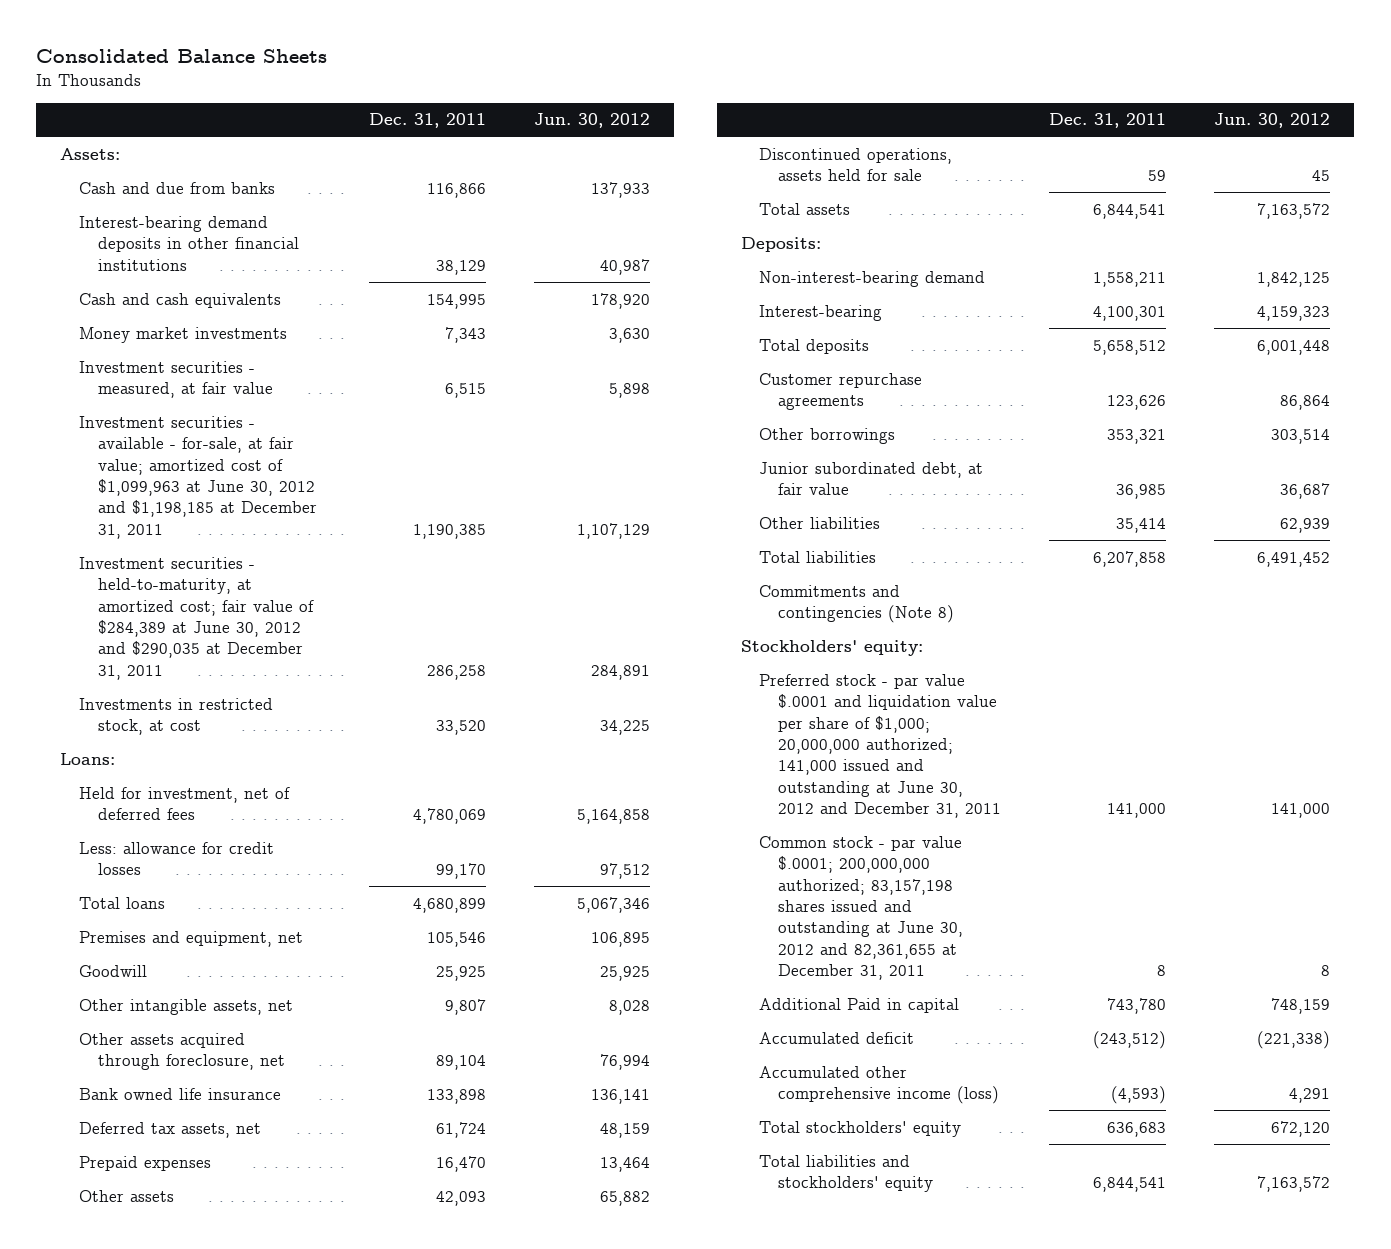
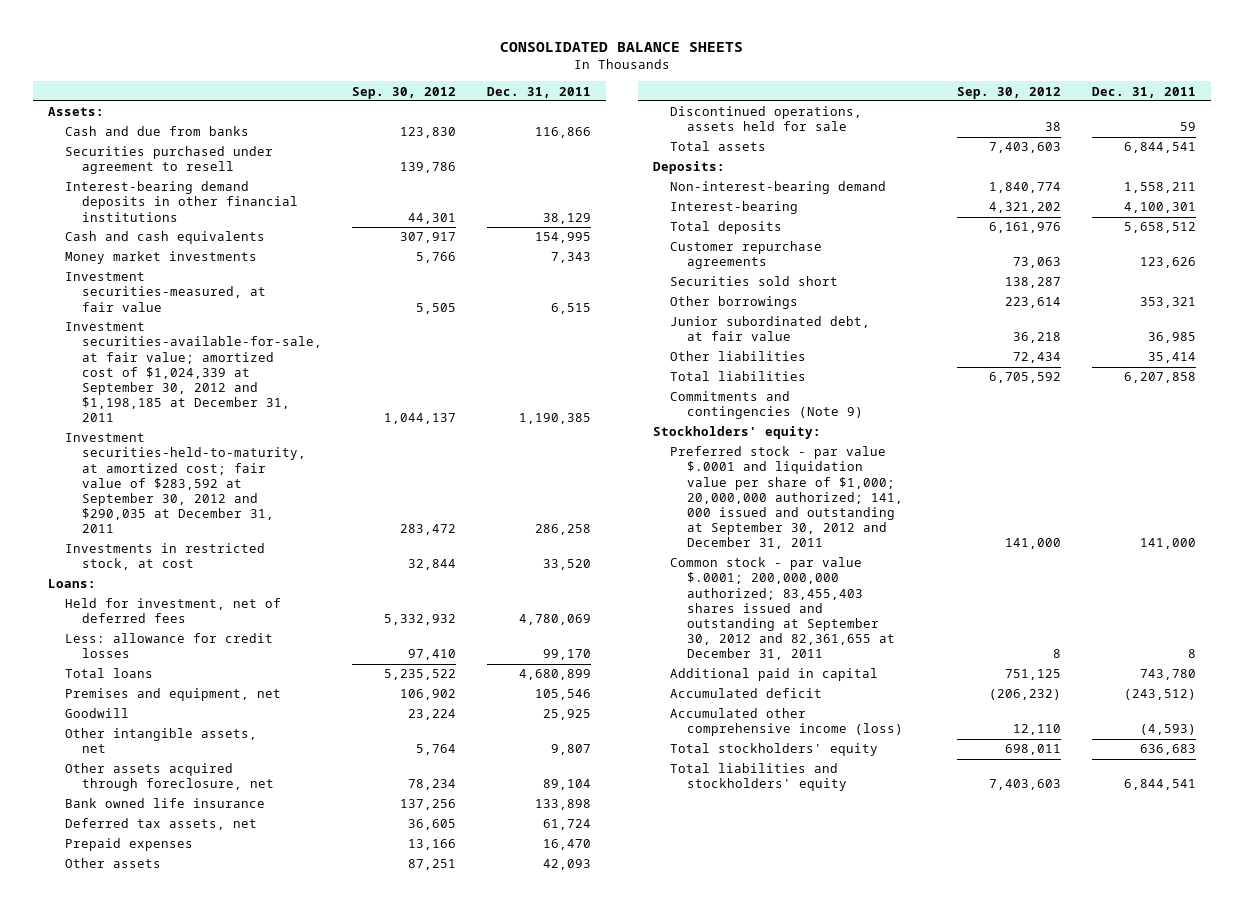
- Consolidated Balance Sheets
+ CONSOLIDATED BALANCE SHEETS
- | Dec. 31, 2011 | Jun. 30, 2012
+ | Sep. 30, 2012 | Dec. 31, 2011
+ Securities purchased under agreement to resell | 139,786 |
- Investment securities - measured, at fair value | 6,515 | 5,898
- Investment securities - available - for-sale, at fair value; amortized cost of $1,099,963 at June 30, 2012 and $1,198,185 at December 31, 2011 | 1,190,385 | 1,107,129
- Investment securities - held-to-maturity, at amortized cost; fair value of $284,389 at June 30, 2012 and $290,035 at December 31, 2011 | 286,258 | 284,891
+ Investment securities-measured, at fair value | 5,505 | 6,515
+ Investment securities-available-for-sale, at fair value; amortized cost of $1,024,339 at September 30, 2012 and $1,198,185 at December 31, 2011 | 1,044,137 | 1,190,385
+ Investment securities-held-to-maturity, at amortized cost; fair value of $283,592 at September 30, 2012 and $290,035 at December 31, 2011 | 283,472 | 286,258
+ Securities sold short | 138,287 |
- Commitments and contingencies (Note 8)
+ Commitments and contingencies (Note 9)
- Preferred stock - par value $.0001 and liquidation value per share of $1,000; 20,000,000 authorized; 141,000 issued and outstanding at June 30, 2012 and December 31, 2011 | 141,000 | 141,000
- Common stock - par value $.0001; 200,000,000 authorized; 83,157,198 shares issued and outstanding at June 30, 2012 and 82,361,655 at December 31, 2011 | 8 | 8
- Additional Paid in capital | 743,780 | 748,159
+ Preferred stock - par value $.0001 and liquidation value per share of $1,000; 20,000,000 authorized; 141, 000 issued and outstanding at September 30, 2012 and December 31, 2011 | 141,000 | 141,000
+ Common stock - par value $.0001; 200,000,000 authorized; 83,455,403 shares issued and outstanding at September 30, 2012 and 82,361,655 at December 31, 2011 | 8 | 8
+ Additional paid in capital | 751,125 | 743,780

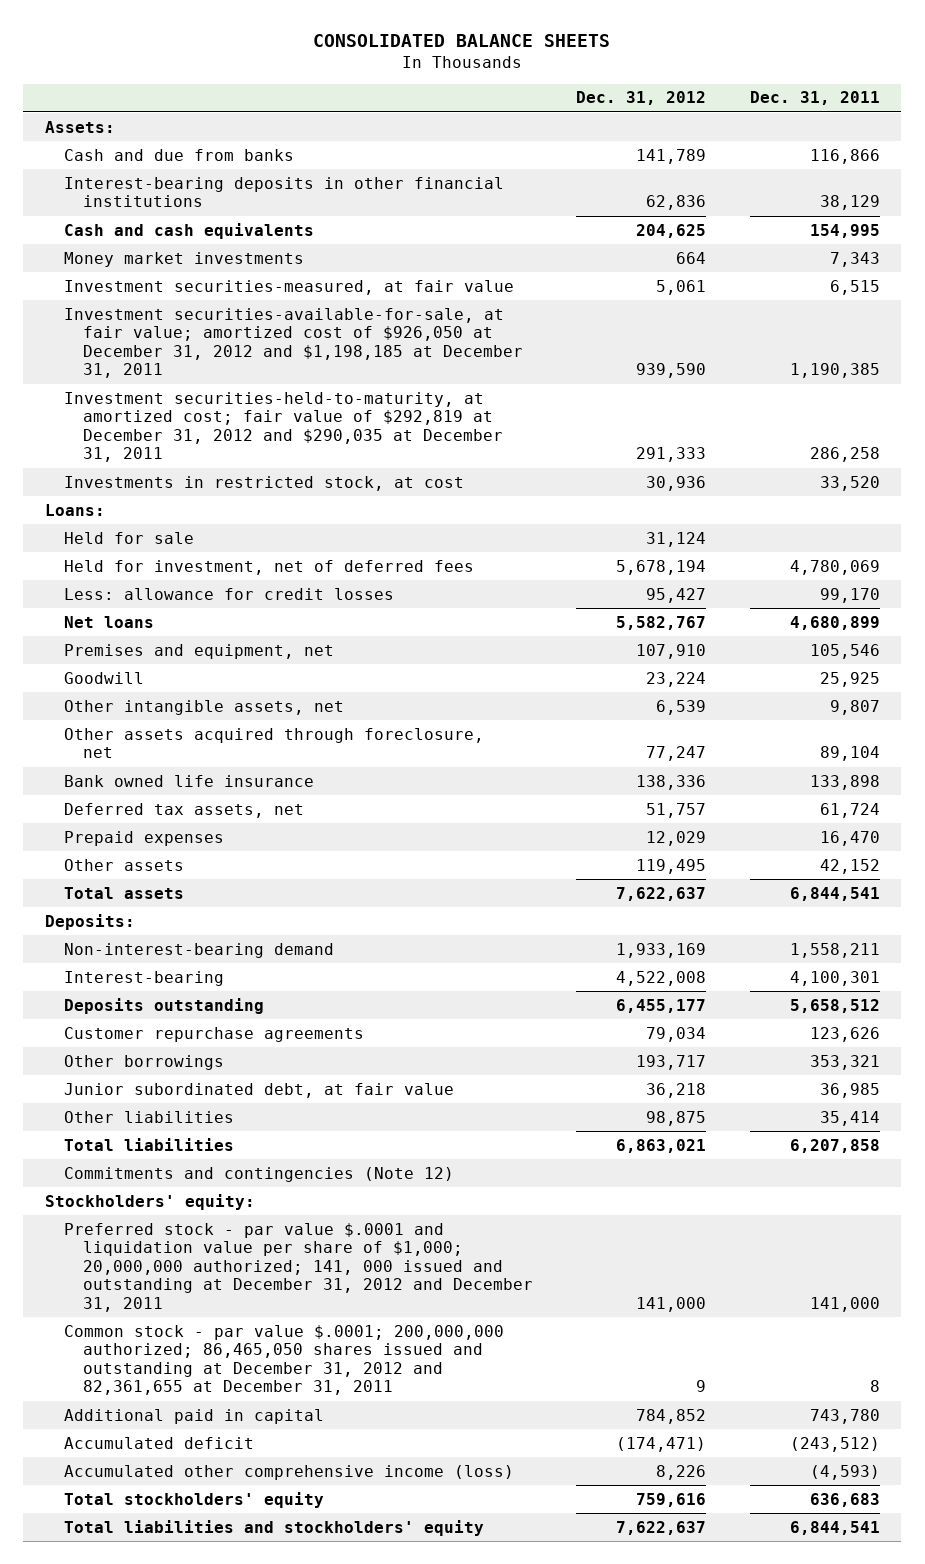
- | Sep. 30, 2012 | Dec. 31, 2011
+ | Dec. 31, 2012 | Dec. 31, 2011
- Securities purchased under agreement to resell | 139,786 |
- Interest-bearing demand deposits in other financial institutions | 44,301 | 38,129
+ Interest-bearing deposits in other financial institutions | 62,836 | 38,129
- Investment securities-available-for-sale, at fair value; amortized cost of $1,024,339 at September 30, 2012 and $1,198,185 at December 31, 2011 | 1,044,137 | 1,190,385
- Investment securities-held-to-maturity, at amortized cost; fair value of $283,592 at September 30, 2012 and $290,035 at December 31, 2011 | 283,472 | 286,258
+ Investment securities-available-for-sale, at fair value; amortized cost of $926,050 at December 31, 2012 and $1,198,185 at December 31, 2011 | 939,590 | 1,190,385
+ Investment securities-held-to-maturity, at amortized cost; fair value of $292,819 at December 31, 2012 and $290,035 at December 31, 2011 | 291,333 | 286,258
+ Held for sale | 31,124 |
- Total loans | 5,235,522 | 4,680,899
+ Net loans | 5,582,767 | 4,680,899
- Other assets | 87,251 | 42,093
- Discontinued operations, assets held for sale | 38 | 59
+ Other assets | 119,495 | 42,152
- Total deposits | 6,161,976 | 5,658,512
+ Deposits outstanding | 6,455,177 | 5,658,512
- Securities sold short | 138,287 |
- Commitments and contingencies (Note 9)
+ Commitments and contingencies (Note 12)
- Preferred stock - par value $.0001 and liquidation value per share of $1,000; 20,000,000 authorized; 141, 000 issued and outstanding at September 30, 2012 and December 31, 2011 | 141,000 | 141,000
- Common stock - par value $.0001; 200,000,000 authorized; 83,455,403 shares issued and outstanding at September 30, 2012 and 82,361,655 at December 31, 2011 | 8 | 8
+ Preferred stock - par value $.0001 and liquidation value per share of $1,000; 20,000,000 authorized; 141, 000 issued and outstanding at December 31, 2012 and December 31, 2011 | 141,000 | 141,000
+ Common stock - par value $.0001; 200,000,000 authorized; 86,465,050 shares issued and outstanding at December 31, 2012 and 82,361,655 at December 31, 2011 | 9 | 8

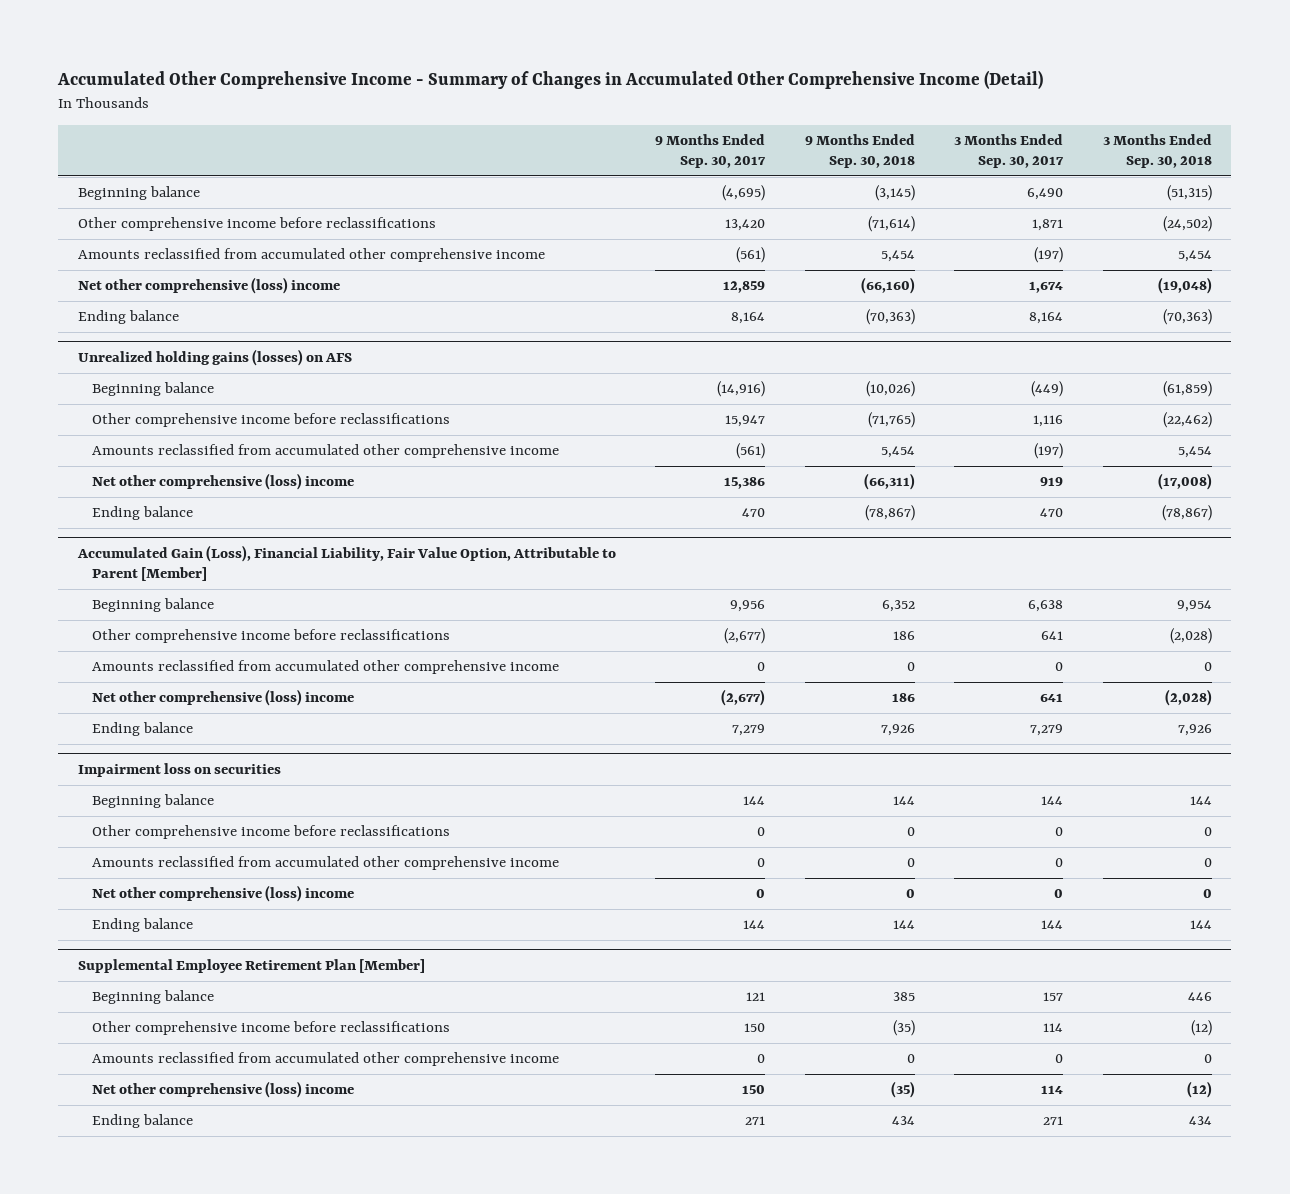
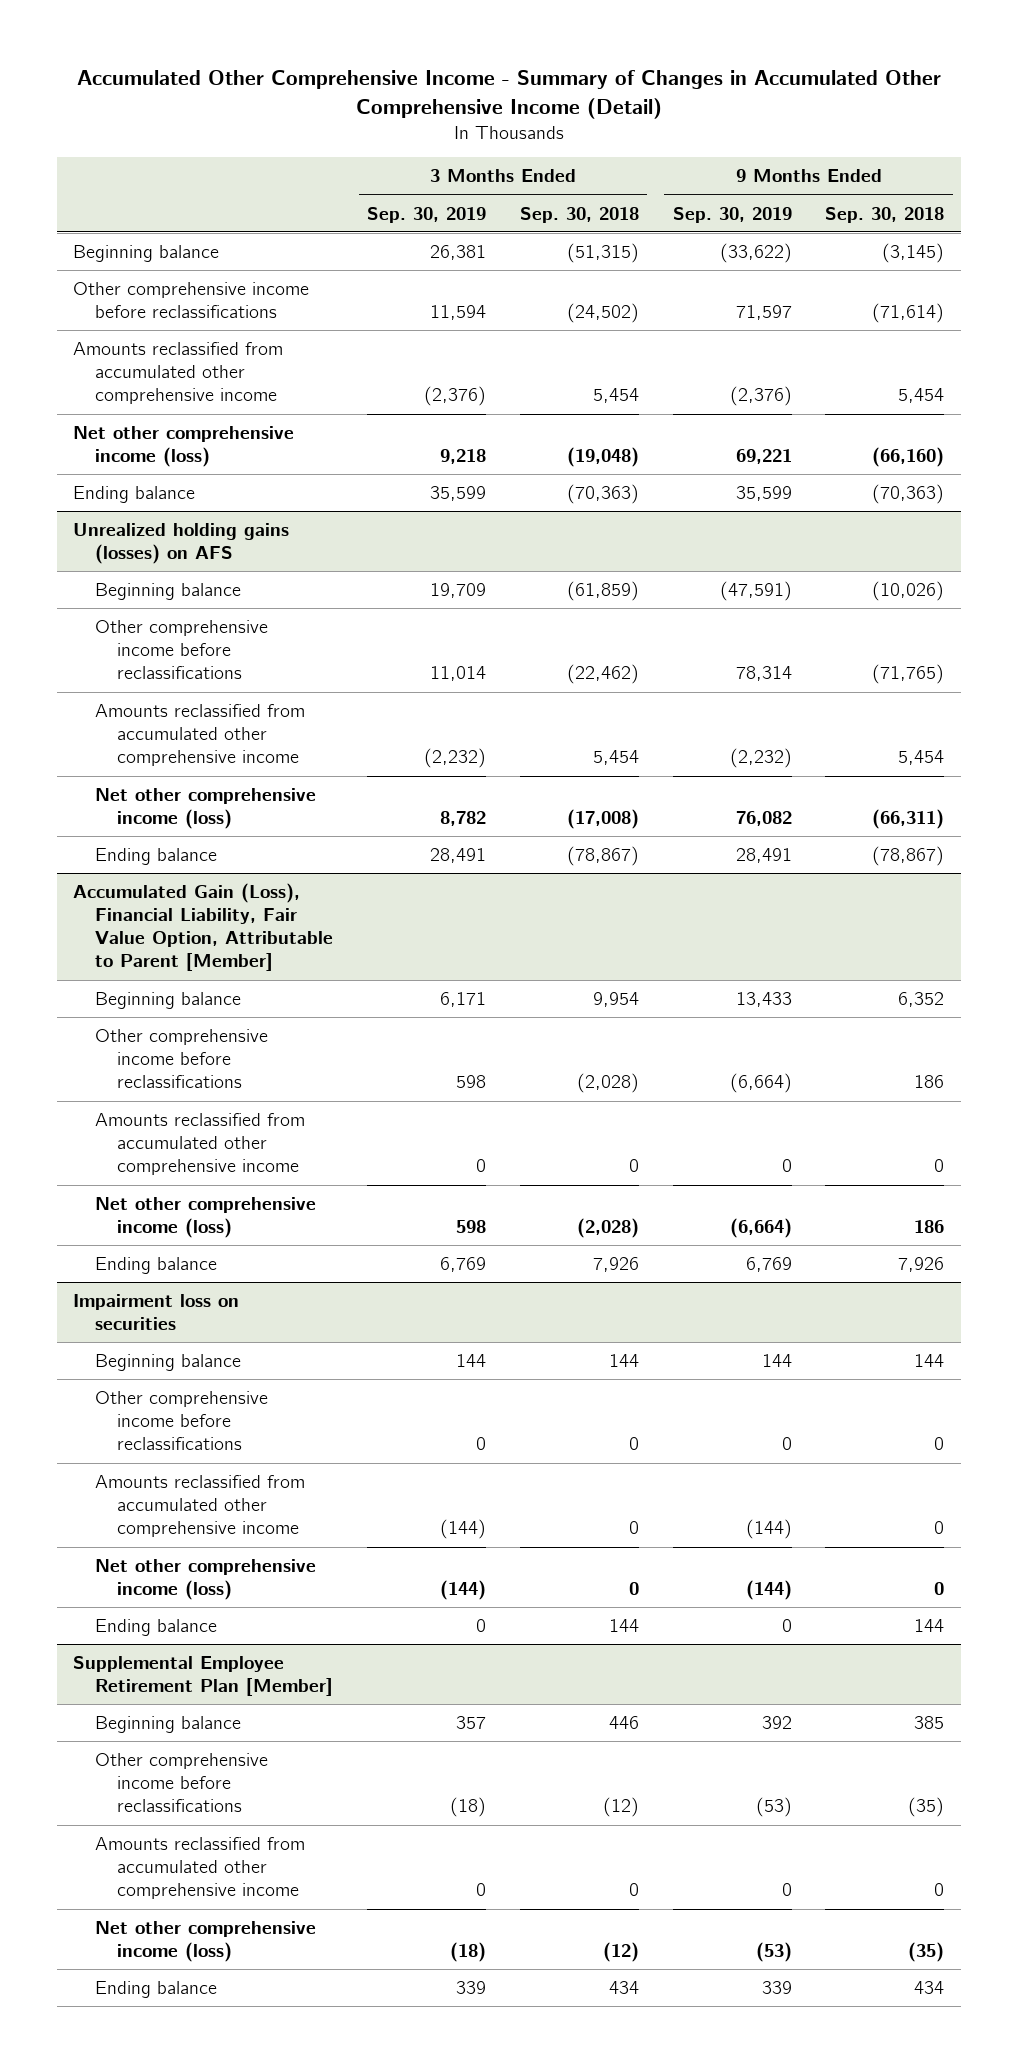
- | 9 Months Ended Sep. 30, 2017 | 9 Months Ended Sep. 30, 2018 | 3 Months Ended Sep. 30, 2017 | 3 Months Ended Sep. 30, 2018
+ | 3 Months Ended Sep. 30, 2019 | 3 Months Ended Sep. 30, 2018 | 9 Months Ended Sep. 30, 2019 | 9 Months Ended Sep. 30, 2018
- Net other comprehensive (loss) income | 12,859 | (66,160) | 1,674 | (19,048)
+ Net other comprehensive income (loss) | 9,218 | (19,048) | 69,221 | (66,160)
@ Unrealized holding gains (losses) on AFS
- Net other comprehensive (loss) income | 15,386 | (66,311) | 919 | (17,008)
+ Net other comprehensive income (loss) | 8,782 | (17,008) | 76,082 | (66,311)
@ Accumulated Gain (Loss), Financial Liability, Fair Value Option, Attributable to Parent [Member]
- Net other comprehensive (loss) income | (2,677) | 186 | 641 | (2,028)
+ Net other comprehensive income (loss) | 598 | (2,028) | (6,664) | 186
@ Impairment loss on securities
- Net other comprehensive (loss) income | 0 | 0 | 0 | 0
+ Net other comprehensive income (loss) | (144) | 0 | (144) | 0
@ Supplemental Employee Retirement Plan [Member]
- Net other comprehensive (loss) income | 150 | (35) | 114 | (12)
+ Net other comprehensive income (loss) | (18) | (12) | (53) | (35)

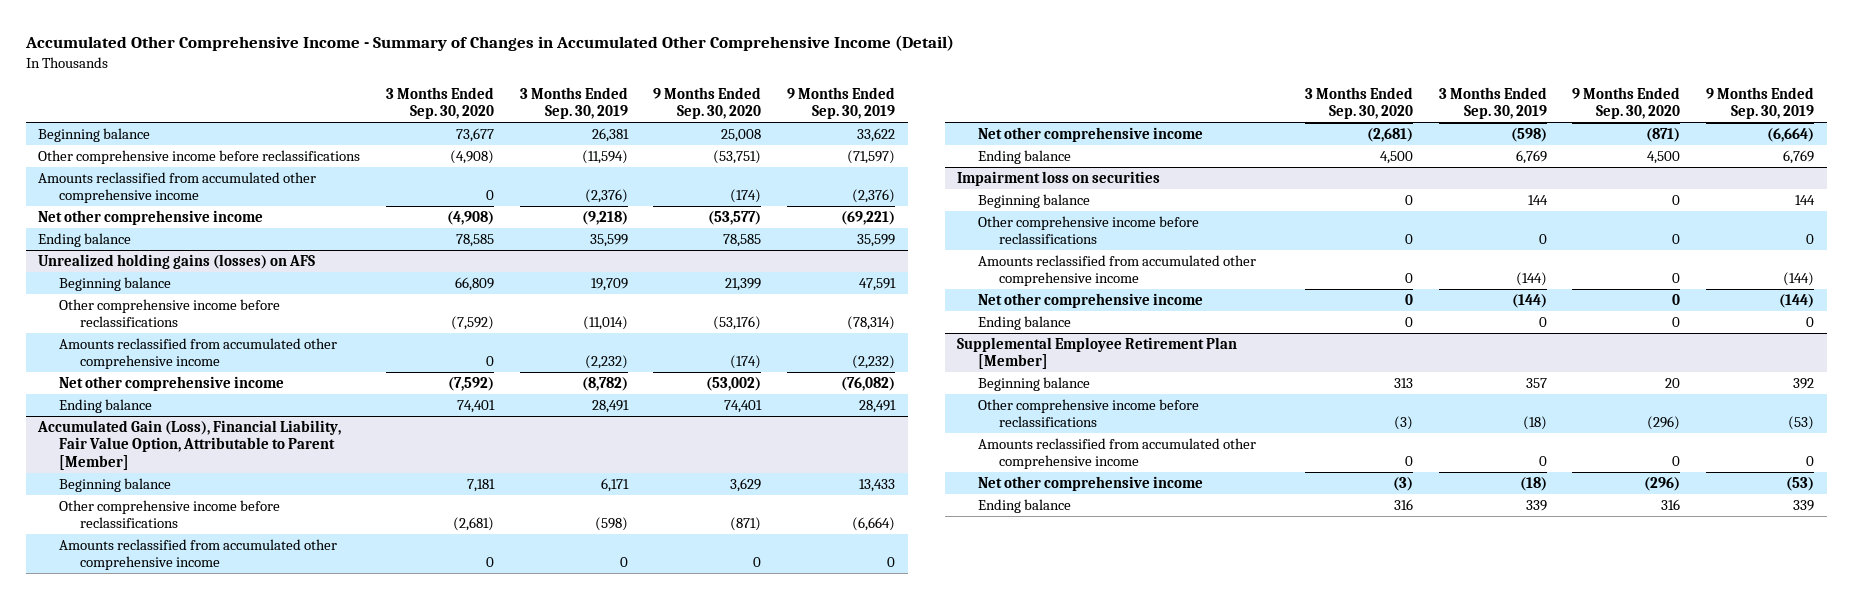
- | 3 Months Ended Sep. 30, 2019 | 3 Months Ended Sep. 30, 2018 | 9 Months Ended Sep. 30, 2019 | 9 Months Ended Sep. 30, 2018
+ | 3 Months Ended Sep. 30, 2020 | 3 Months Ended Sep. 30, 2019 | 9 Months Ended Sep. 30, 2020 | 9 Months Ended Sep. 30, 2019
- Beginning balance | 26,381 | (51,315) | (33,622) | (3,145)
- Other comprehensive income before reclassifications | 11,594 | (24,502) | 71,597 | (71,614)
+ Beginning balance | 73,677 | 26,381 | 25,008 | 33,622
+ Other comprehensive income before reclassifications | (4,908) | (11,594) | (53,751) | (71,597)
- Net other comprehensive income (loss) | 9,218 | (19,048) | 69,221 | (66,160)
+ Net other comprehensive income | (4,908) | (9,218) | (53,577) | (69,221)
@ Unrealized holding gains (losses) on AFS
- Beginning balance | 19,709 | (61,859) | (47,591) | (10,026)
- Other comprehensive income before reclassifications | 11,014 | (22,462) | 78,314 | (71,765)
+ Beginning balance | 66,809 | 19,709 | 21,399 | 47,591
+ Other comprehensive income before reclassifications | (7,592) | (11,014) | (53,176) | (78,314)
- Net other comprehensive income (loss) | 8,782 | (17,008) | 76,082 | (66,311)
+ Net other comprehensive income | (7,592) | (8,782) | (53,002) | (76,082)
@ Accumulated Gain (Loss), Financial Liability, Fair Value Option, Attributable to Parent [Member]
- Other comprehensive income before reclassifications | 598 | (2,028) | (6,664) | 186
+ Other comprehensive income before reclassifications | (2,681) | (598) | (871) | (6,664)
- Net other comprehensive income (loss) | 598 | (2,028) | (6,664) | 186
+ Net other comprehensive income | (2,681) | (598) | (871) | (6,664)
@ Impairment loss on securities
- Net other comprehensive income (loss) | (144) | 0 | (144) | 0
+ Net other comprehensive income | 0 | (144) | 0 | (144)
@ Supplemental Employee Retirement Plan [Member]
- Net other comprehensive income (loss) | (18) | (12) | (53) | (35)
+ Net other comprehensive income | (3) | (18) | (296) | (53)

